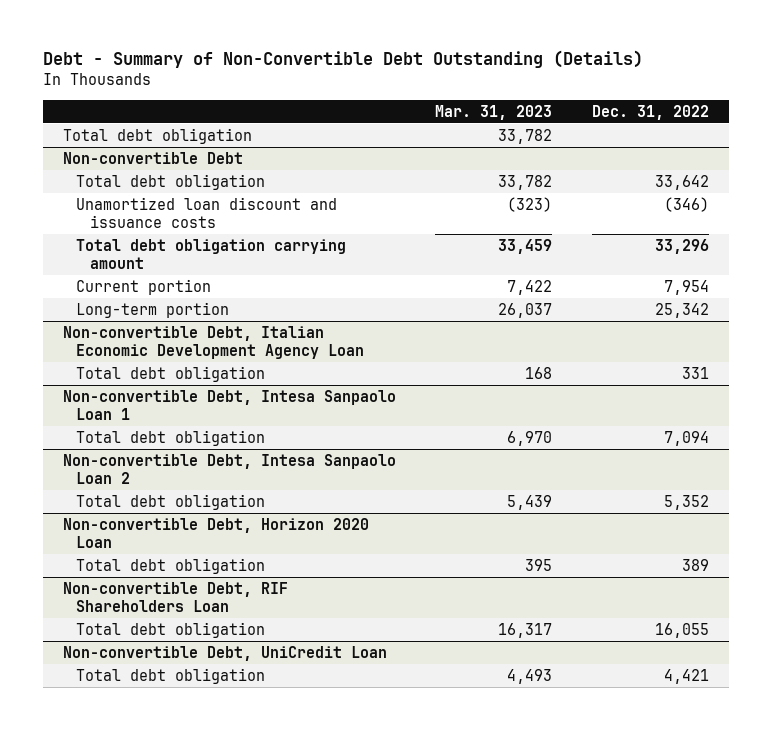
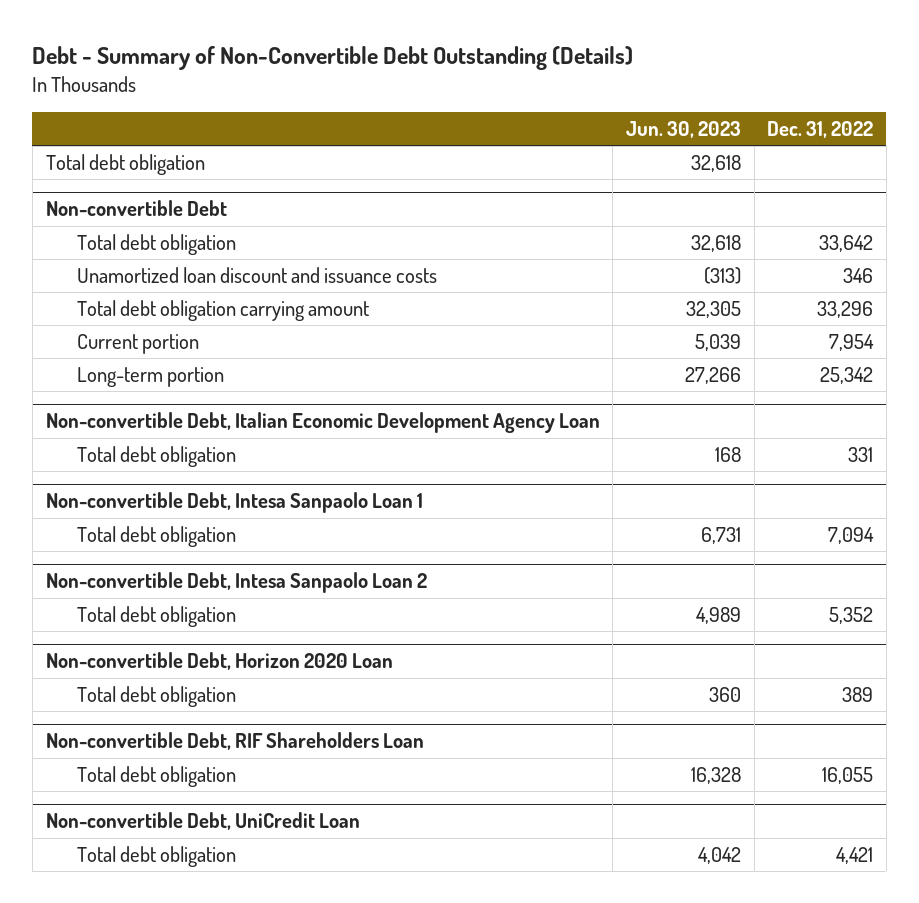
- | Mar. 31, 2023 | Dec. 31, 2022
+ | Jun. 30, 2023 | Dec. 31, 2022
@ Non-convertible Debt
- Unamortized loan discount and issuance costs | (323) | (346)
+ Unamortized loan discount and issuance costs | (313) | 346

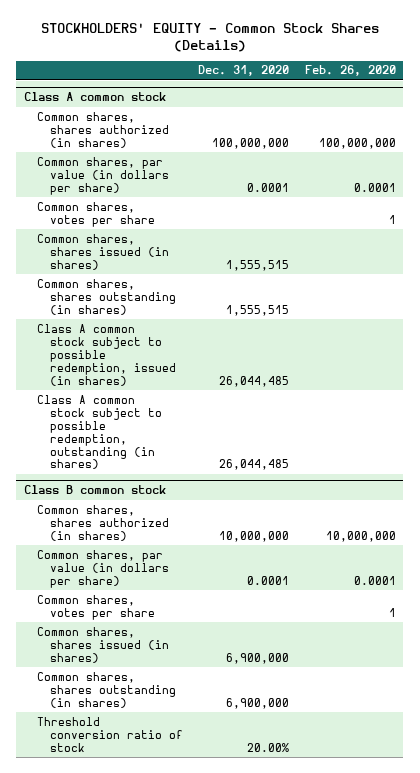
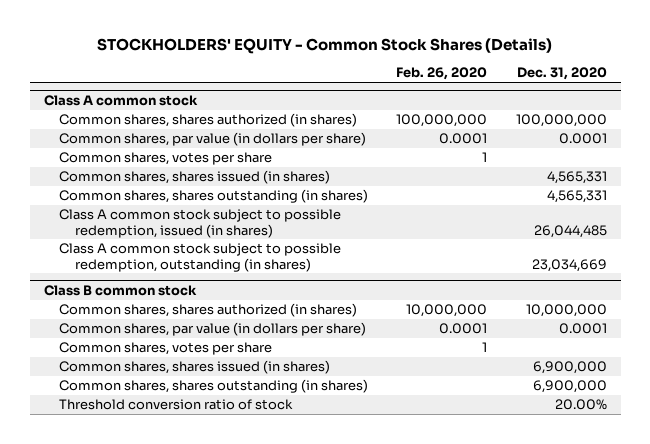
- | Dec. 31, 2020 | Feb. 26, 2020
+ | Feb. 26, 2020 | Dec. 31, 2020
@ Class A common stock
- Common shares, shares issued (in shares) | 1,555,515 |
- Common shares, shares outstanding (in shares) | 1,555,515 |
+ Common shares, shares issued (in shares) | | 4,565,331
+ Common shares, shares outstanding (in shares) | | 4,565,331
- Class A common stock subject to possible redemption, outstanding (in shares) | 26,044,485 |
+ Class A common stock subject to possible redemption, outstanding (in shares) | | 23,034,669

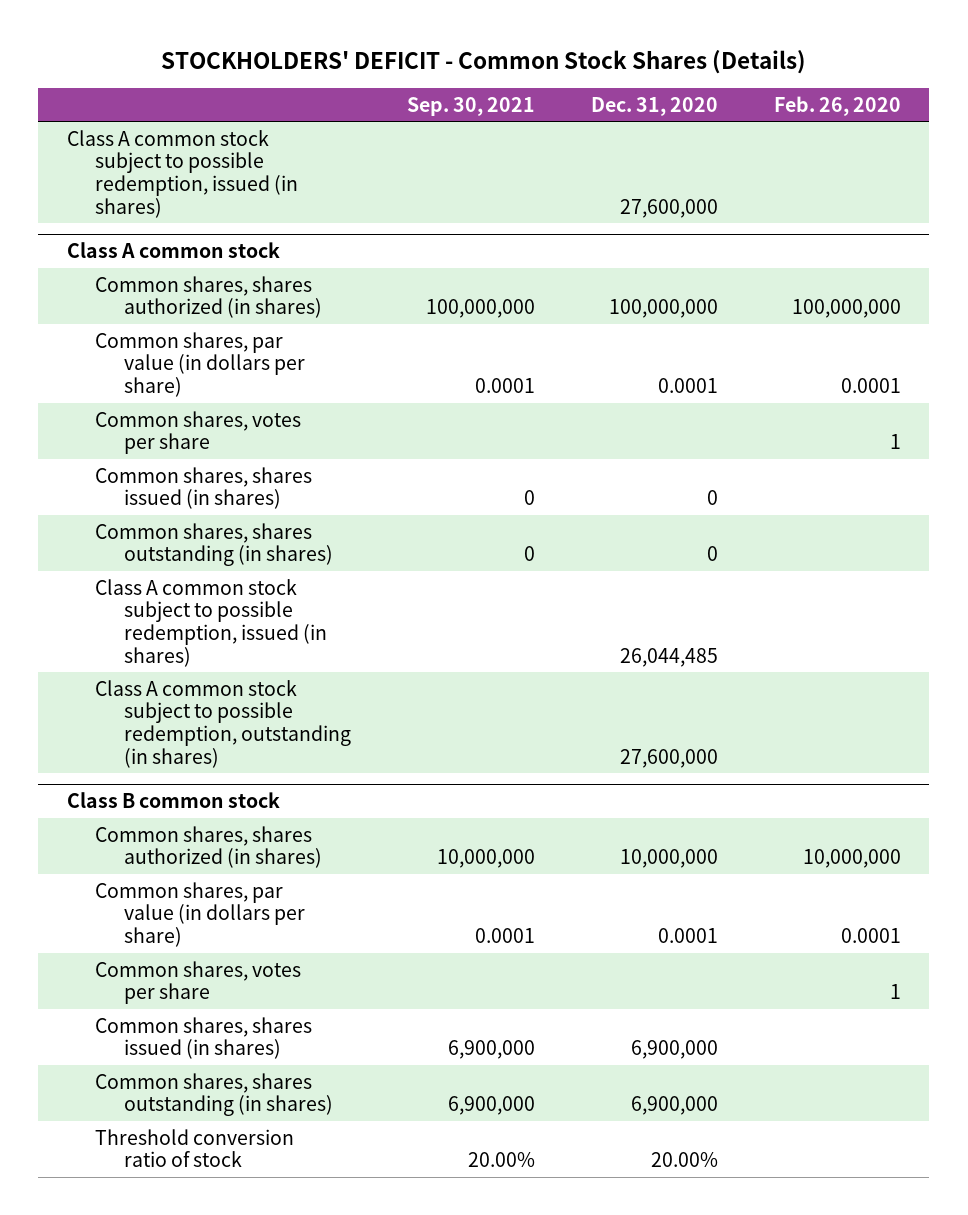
- STOCKHOLDERS' EQUITY - Common Stock Shares (Details)
+ STOCKHOLDERS' DEFICIT - Common Stock Shares (Details)
- | Feb. 26, 2020 | Dec. 31, 2020
+ | Sep. 30, 2021 | Dec. 31, 2020 | Feb. 26, 2020
+ Class A common stock subject to possible redemption, issued (in shares) | | 27,600,000 |
@ Class A common stock
- Common shares, shares issued (in shares) | | 4,565,331
- Common shares, shares outstanding (in shares) | | 4,565,331
+ Common shares, shares issued (in shares) | 0 | 0 |
+ Common shares, shares outstanding (in shares) | 0 | 0 |
- Class A common stock subject to possible redemption, outstanding (in shares) | | 23,034,669
+ Class A common stock subject to possible redemption, outstanding (in shares) | | 27,600,000 |

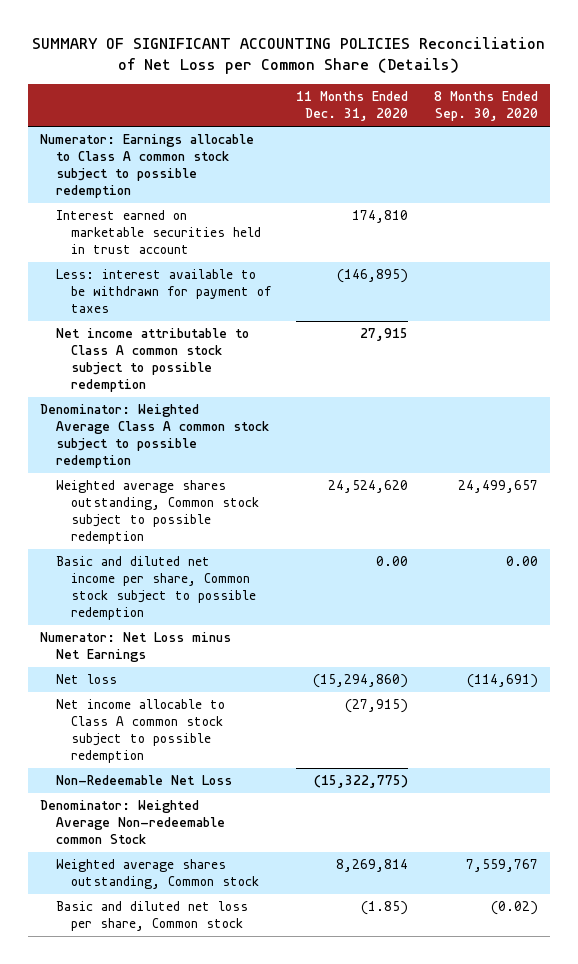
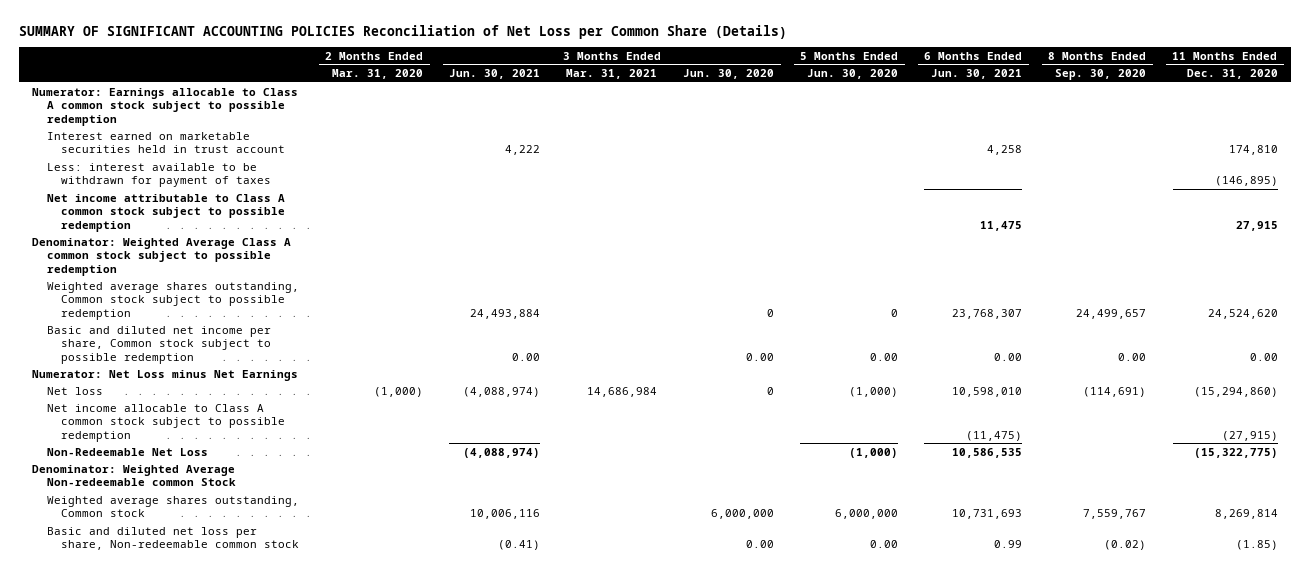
- | 11 Months Ended Dec. 31, 2020 | 8 Months Ended Sep. 30, 2020
+ | 2 Months Ended Mar. 31, 2020 | 3 Months Ended Jun. 30, 2021 | 3 Months Ended Mar. 31, 2021 | 3 Months Ended Jun. 30, 2020 | 5 Months Ended Jun. 30, 2020 | 6 Months Ended Jun. 30, 2021 | 8 Months Ended Sep. 30, 2020 | 11 Months Ended Dec. 31, 2020
- Basic and diluted net loss per share, Common stock | (1.85) | (0.02)
+ Basic and diluted net loss per share, Non-redeemable common stock | | (0.41) | | 0.00 | 0.00 | 0.99 | (0.02) | (1.85)

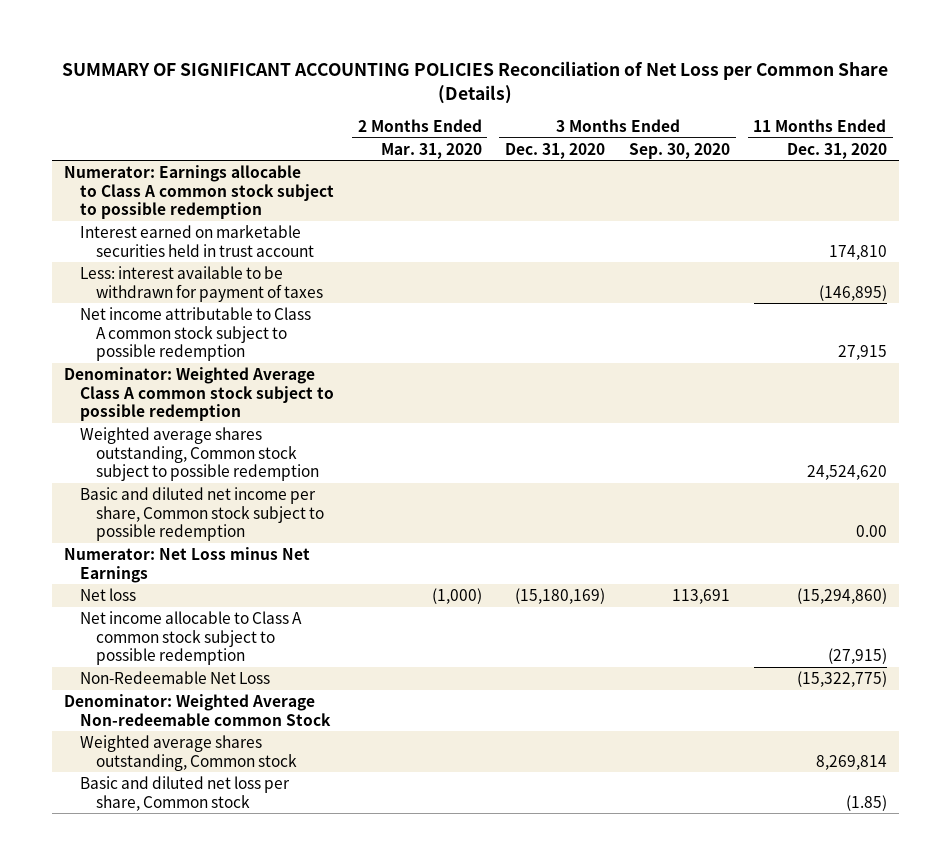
- | 2 Months Ended Mar. 31, 2020 | 3 Months Ended Jun. 30, 2021 | 3 Months Ended Mar. 31, 2021 | 3 Months Ended Jun. 30, 2020 | 5 Months Ended Jun. 30, 2020 | 6 Months Ended Jun. 30, 2021 | 8 Months Ended Sep. 30, 2020 | 11 Months Ended Dec. 31, 2020
+ | 2 Months Ended Mar. 31, 2020 | 3 Months Ended Dec. 31, 2020 | 3 Months Ended Sep. 30, 2020 | 11 Months Ended Dec. 31, 2020
- Basic and diluted net loss per share, Non-redeemable common stock | | (0.41) | | 0.00 | 0.00 | 0.99 | (0.02) | (1.85)
+ Basic and diluted net loss per share, Common stock | | | | (1.85)

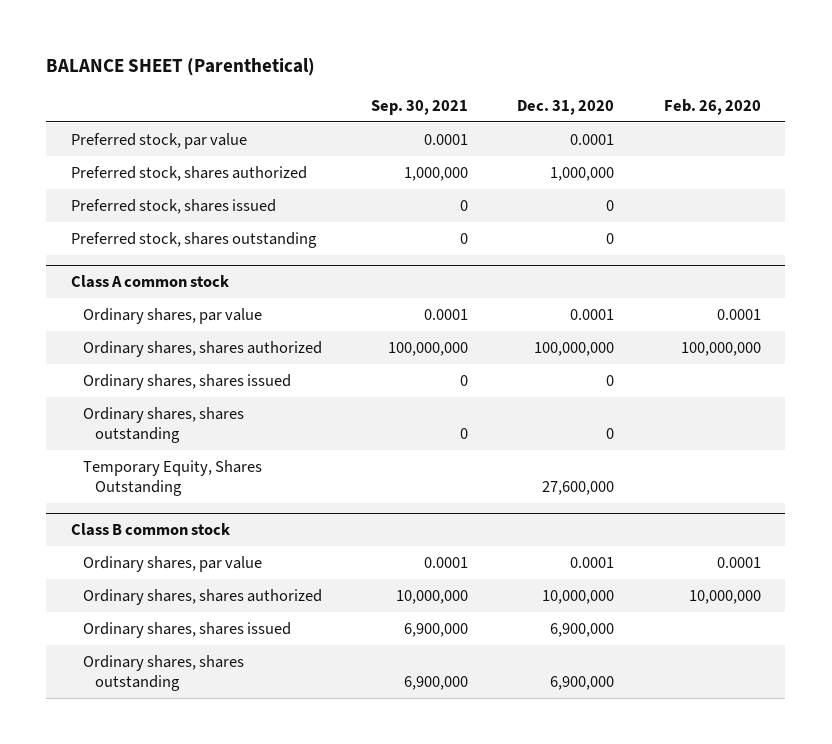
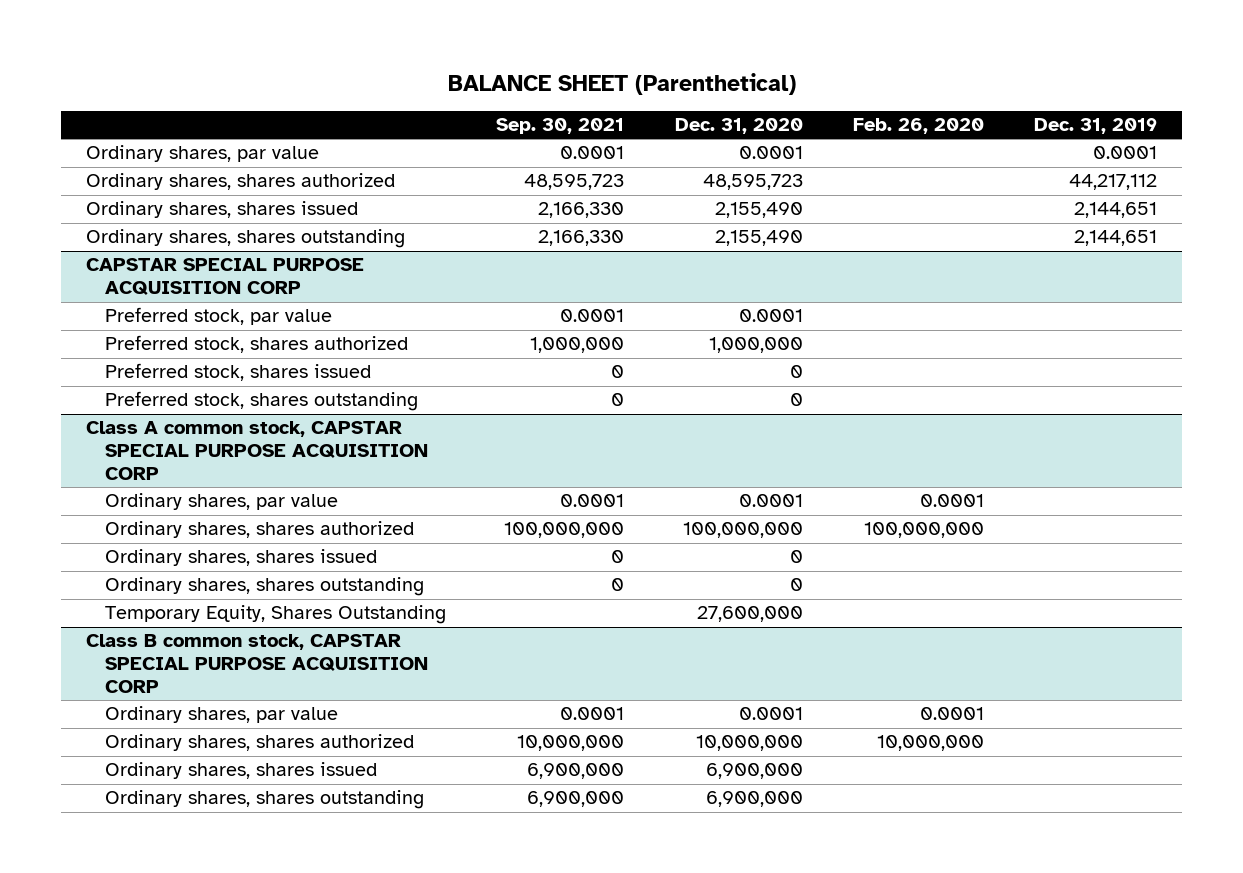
- | Sep. 30, 2021 | Dec. 31, 2020 | Feb. 26, 2020
+ | Sep. 30, 2021 | Dec. 31, 2020 | Feb. 26, 2020 | Dec. 31, 2019
+ Ordinary shares, par value | 0.0001 | 0.0001 | | 0.0001
+ Ordinary shares, shares authorized | 48,595,723 | 48,595,723 | | 44,217,112
+ Ordinary shares, shares issued | 2,166,330 | 2,155,490 | | 2,144,651
+ Ordinary shares, shares outstanding | 2,166,330 | 2,155,490 | | 2,144,651
+ CAPSTAR SPECIAL PURPOSE ACQUISITION CORP
- Class A common stock
+ Class A common stock, CAPSTAR SPECIAL PURPOSE ACQUISITION CORP
- Class B common stock
+ Class B common stock, CAPSTAR SPECIAL PURPOSE ACQUISITION CORP

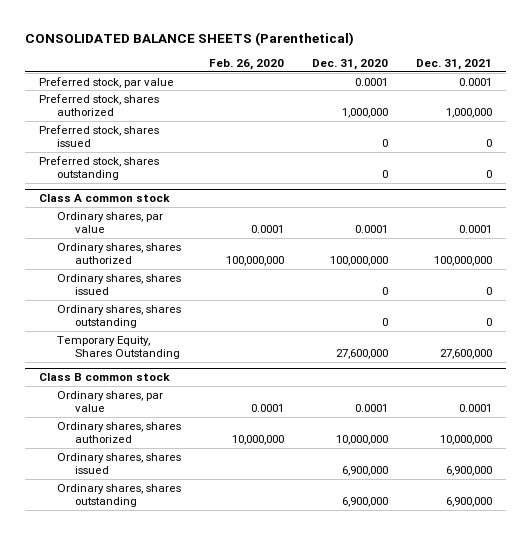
- BALANCE SHEET (Parenthetical)
+ CONSOLIDATED BALANCE SHEETS (Parenthetical)
- | Sep. 30, 2021 | Dec. 31, 2020 | Feb. 26, 2020 | Dec. 31, 2019
+ | Feb. 26, 2020 | Dec. 31, 2020 | Dec. 31, 2021
- Ordinary shares, par value | 0.0001 | 0.0001 | | 0.0001
- Ordinary shares, shares authorized | 48,595,723 | 48,595,723 | | 44,217,112
- Ordinary shares, shares issued | 2,166,330 | 2,155,490 | | 2,144,651
- Ordinary shares, shares outstanding | 2,166,330 | 2,155,490 | | 2,144,651
- CAPSTAR SPECIAL PURPOSE ACQUISITION CORP
- Class A common stock, CAPSTAR SPECIAL PURPOSE ACQUISITION CORP
+ Class A common stock
- Class B common stock, CAPSTAR SPECIAL PURPOSE ACQUISITION CORP
+ Class B common stock

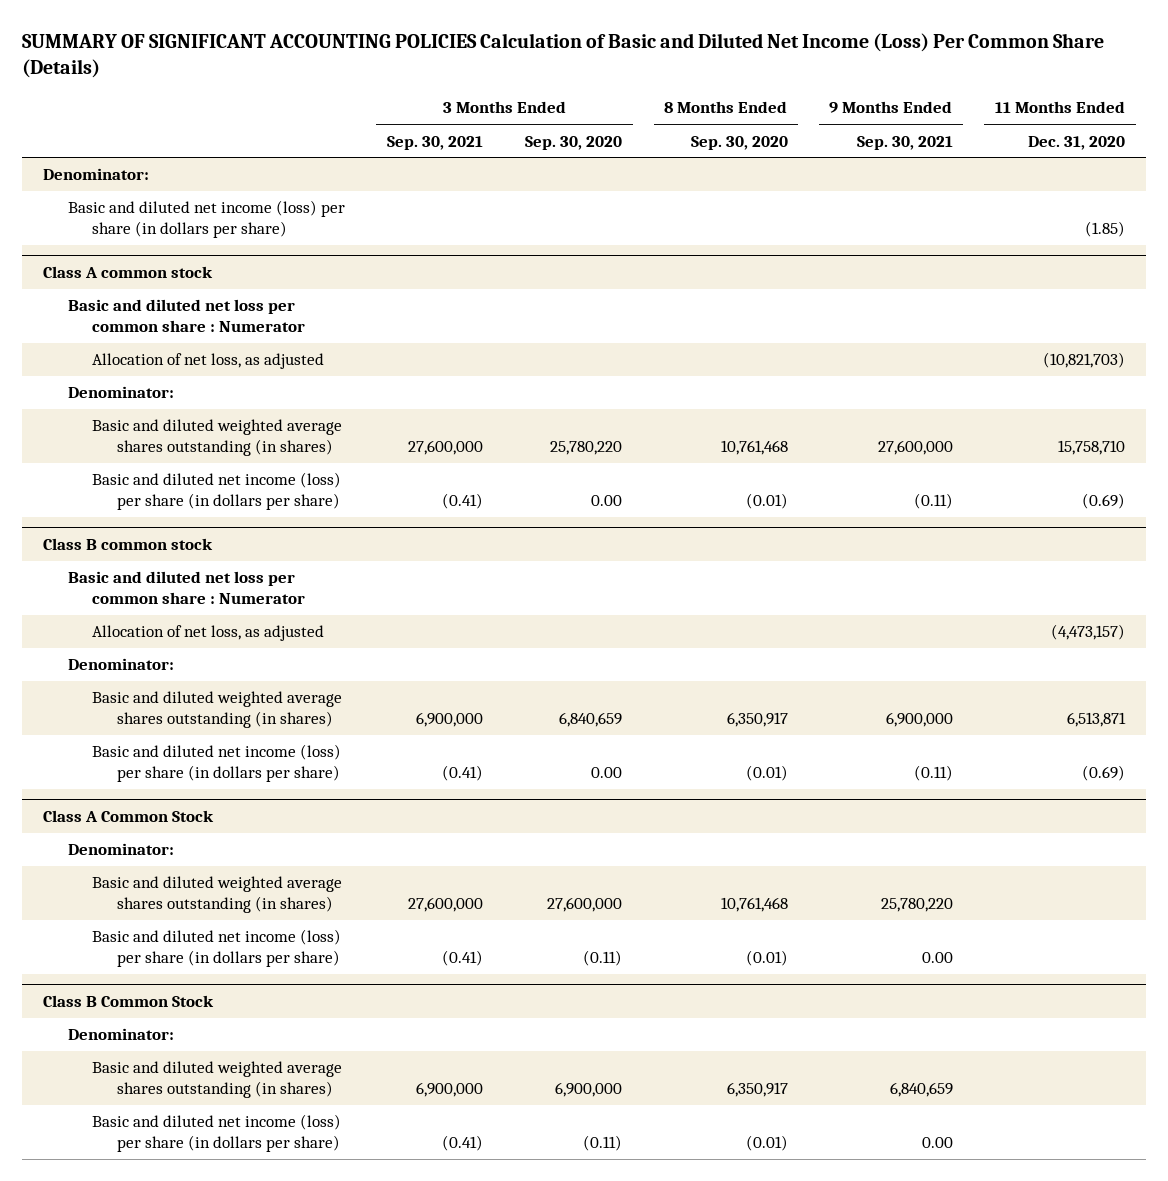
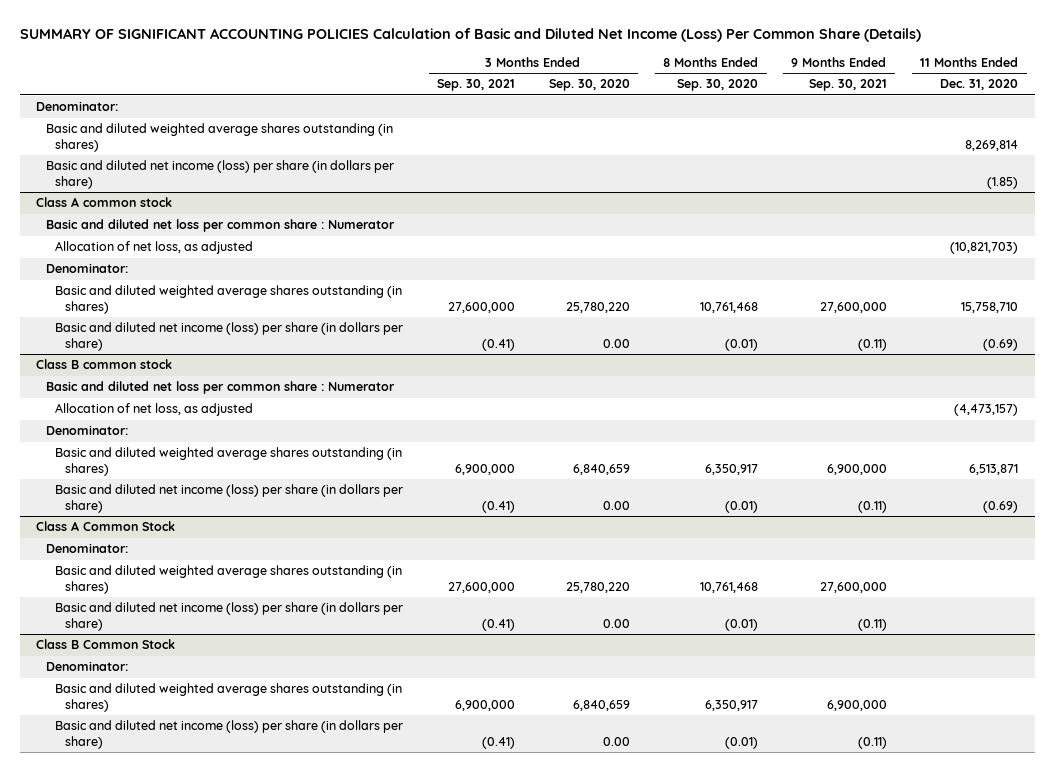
+ Basic and diluted weighted average shares outstanding (in shares) | | | | | 8,269,814
@ Class A Common Stock
- Basic and diluted weighted average shares outstanding (in shares) | 27,600,000 | 27,600,000 | 10,761,468 | 25,780,220 |
- Basic and diluted net income (loss) per share (in dollars per share) | (0.41) | (0.11) | (0.01) | 0.00 |
+ Basic and diluted weighted average shares outstanding (in shares) | 27,600,000 | 25,780,220 | 10,761,468 | 27,600,000 |
+ Basic and diluted net income (loss) per share (in dollars per share) | (0.41) | 0.00 | (0.01) | (0.11) |
@ Class B Common Stock
- Basic and diluted weighted average shares outstanding (in shares) | 6,900,000 | 6,900,000 | 6,350,917 | 6,840,659 |
- Basic and diluted net income (loss) per share (in dollars per share) | (0.41) | (0.11) | (0.01) | 0.00 |
+ Basic and diluted weighted average shares outstanding (in shares) | 6,900,000 | 6,840,659 | 6,350,917 | 6,900,000 |
+ Basic and diluted net income (loss) per share (in dollars per share) | (0.41) | 0.00 | (0.01) | (0.11) |

